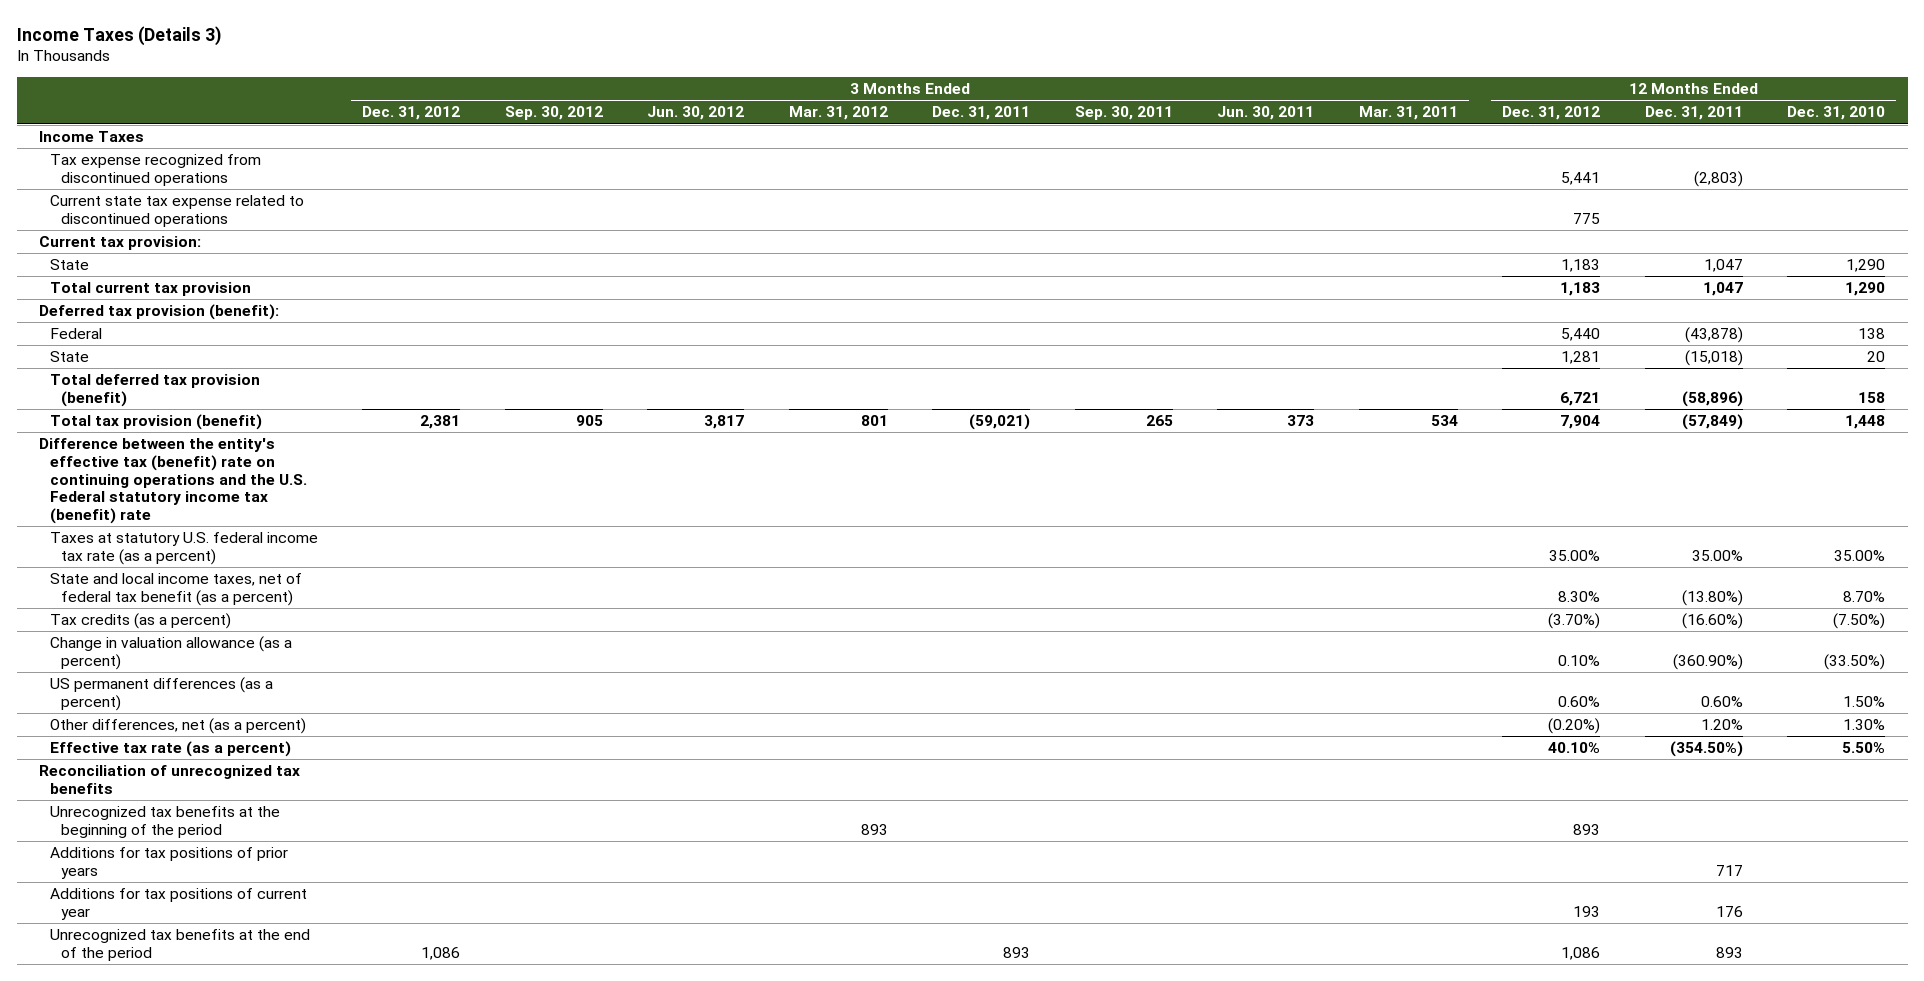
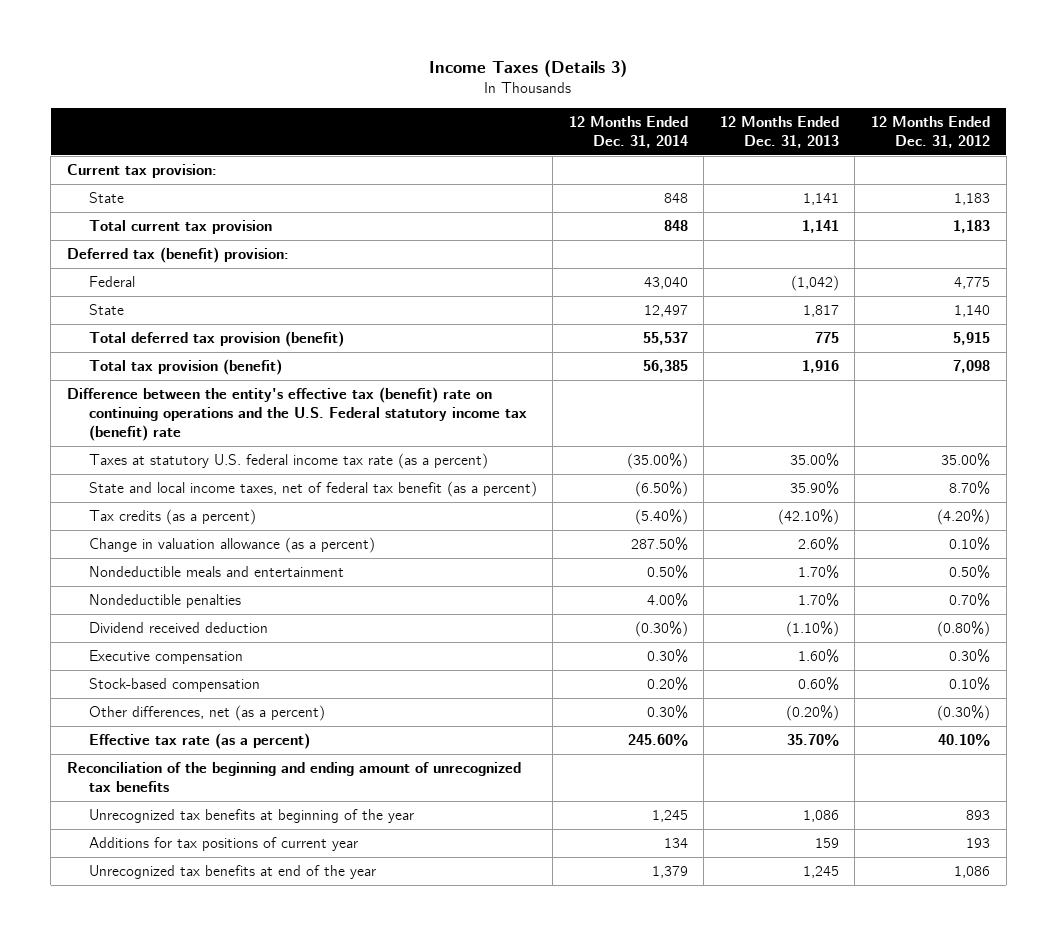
- | 3 Months Ended Dec. 31, 2012 | 3 Months Ended Sep. 30, 2012 | 3 Months Ended Jun. 30, 2012 | 3 Months Ended Mar. 31, 2012 | 3 Months Ended Dec. 31, 2011 | 3 Months Ended Sep. 30, 2011 | 3 Months Ended Jun. 30, 2011 | 3 Months Ended Mar. 31, 2011 | 12 Months Ended Dec. 31, 2012 | 12 Months Ended Dec. 31, 2011 | 12 Months Ended Dec. 31, 2010
+ | 12 Months Ended Dec. 31, 2014 | 12 Months Ended Dec. 31, 2013 | 12 Months Ended Dec. 31, 2012
- Income Taxes
- Tax expense recognized from discontinued operations | | | | | | | | | 5,441 | (2,803) |
- Current state tax expense related to discontinued operations | | | | | | | | | 775 | |
- Deferred tax provision (benefit):
- Federal | | | | | | | | | 5,440 | (43,878) | 138
- State | | | | | | | | | 1,281 | (15,018) | 20
- Total deferred tax provision (benefit) | | | | | | | | | 6,721 | (58,896) | 158
- Total tax provision (benefit) | 2,381 | 905 | 3,817 | 801 | (59,021) | 265 | 373 | 534 | 7,904 | (57,849) | 1,448
+ Deferred tax (benefit) provision:
+ Federal | 43,040 | (1,042) | 4,775
+ State | 12,497 | 1,817 | 1,140
+ Total deferred tax provision (benefit) | 55,537 | 775 | 5,915
+ Total tax provision (benefit) | 56,385 | 1,916 | 7,098
- State and local income taxes, net of federal tax benefit (as a percent) | | | | | | | | | 8.30% | (13.80%) | 8.70%
- Tax credits (as a percent) | | | | | | | | | (3.70%) | (16.60%) | (7.50%)
+ State and local income taxes, net of federal tax benefit (as a percent) | (6.50%) | 35.90% | 8.70%
+ Tax credits (as a percent) | (5.40%) | (42.10%) | (4.20%)
- US permanent differences (as a percent) | | | | | | | | | 0.60% | 0.60% | 1.50%
- Other differences, net (as a percent) | | | | | | | | | (0.20%) | 1.20% | 1.30%
+ Nondeductible meals and entertainment | 0.50% | 1.70% | 0.50%
+ Nondeductible penalties | 4.00% | 1.70% | 0.70%
+ Dividend received deduction | (0.30%) | (1.10%) | (0.80%)
+ Executive compensation | 0.30% | 1.60% | 0.30%
+ Stock-based compensation | 0.20% | 0.60% | 0.10%
+ Other differences, net (as a percent) | 0.30% | (0.20%) | (0.30%)
- Reconciliation of unrecognized tax benefits
- Unrecognized tax benefits at the beginning of the period | | | | 893 | | | | | 893 | |
- Additions for tax positions of prior years | | | | | | | | | | 717 |
+ Reconciliation of the beginning and ending amount of unrecognized tax benefits
+ Unrecognized tax benefits at beginning of the year | 1,245 | 1,086 | 893
- Unrecognized tax benefits at the end of the period | 1,086 | | | | 893 | | | | 1,086 | 893 |
+ Unrecognized tax benefits at end of the year | 1,379 | 1,245 | 1,086

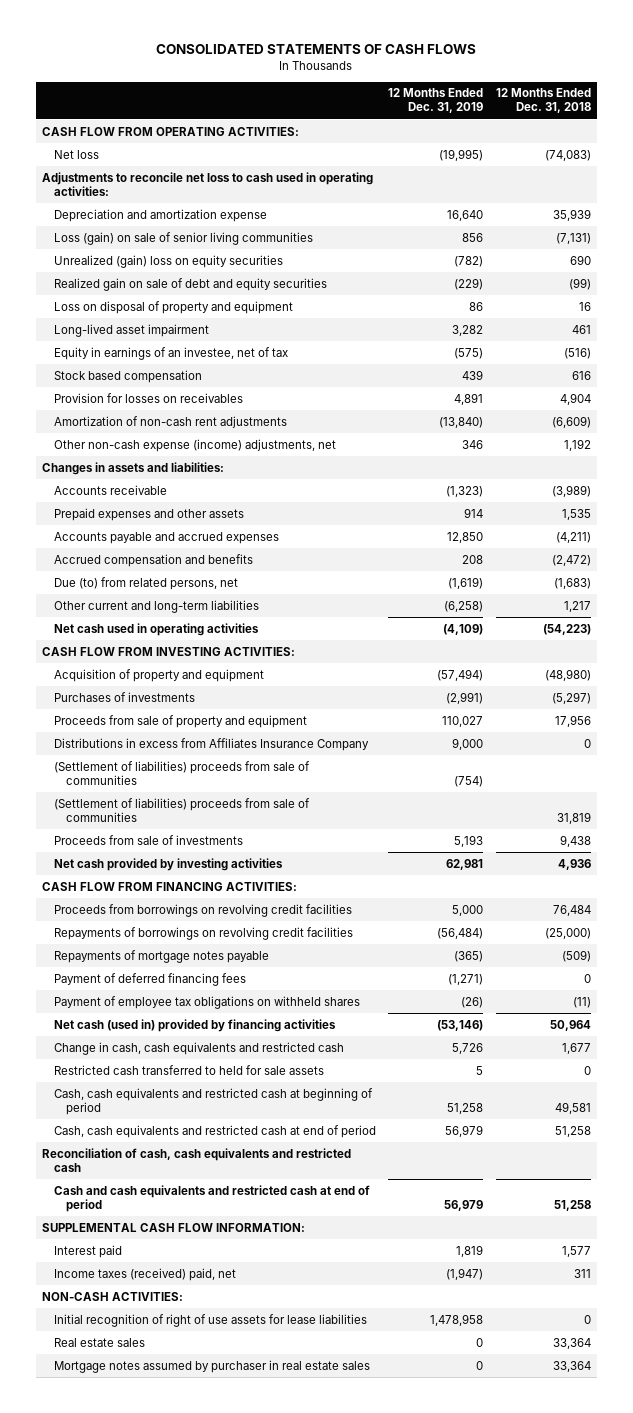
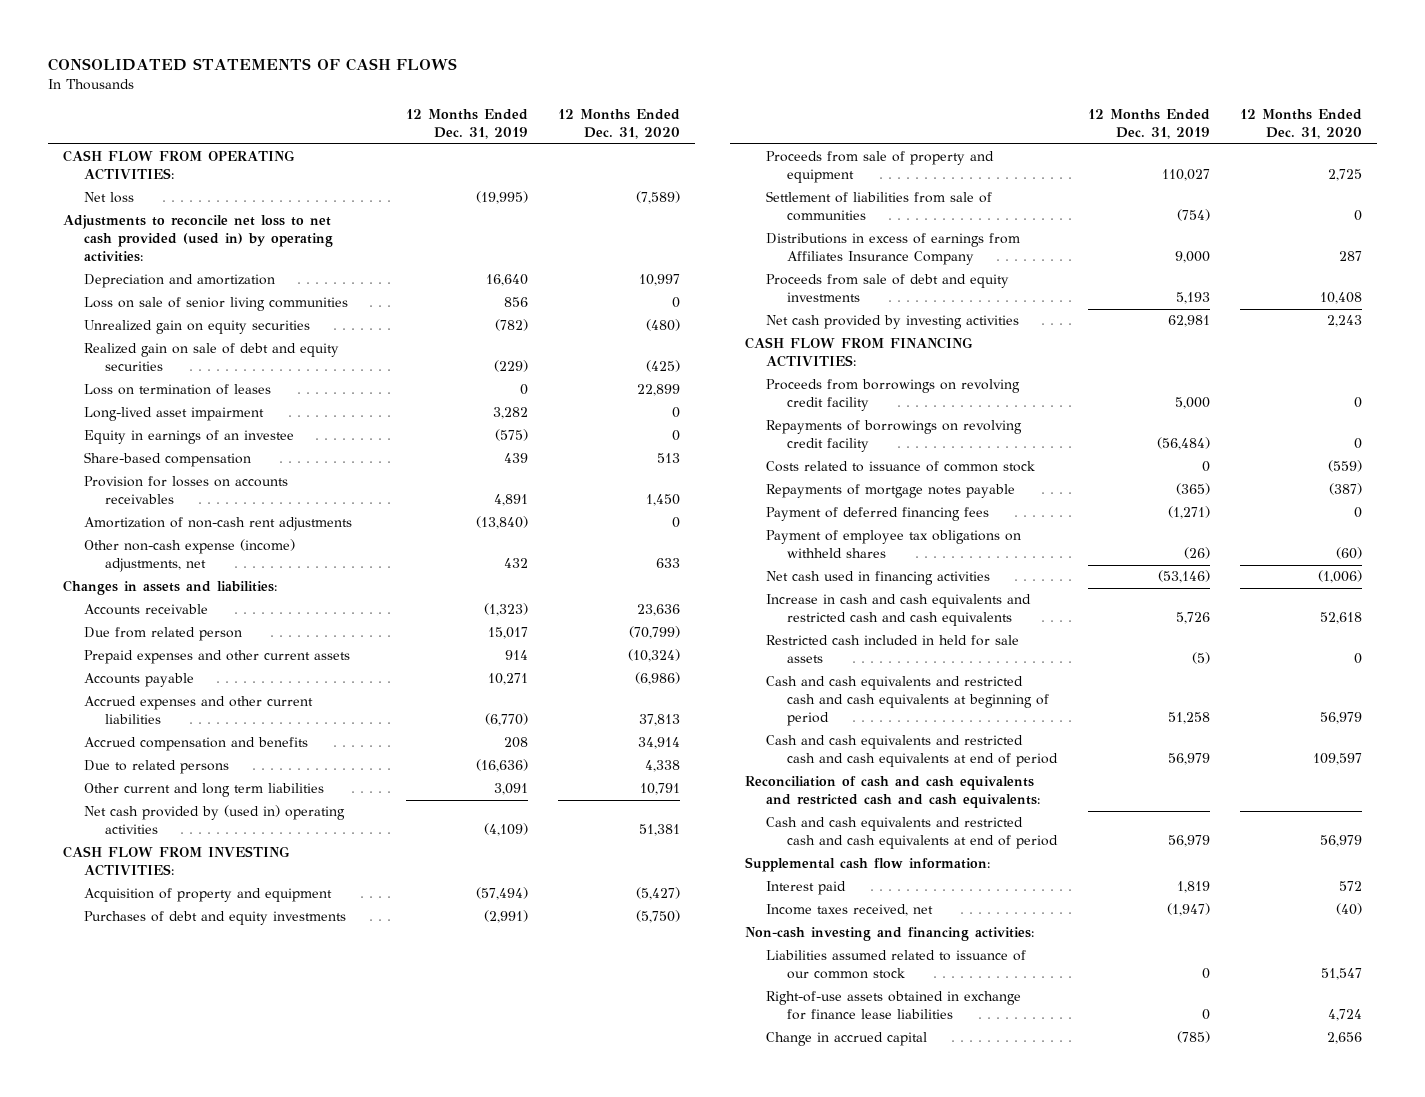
- | 12 Months Ended Dec. 31, 2019 | 12 Months Ended Dec. 31, 2018
+ | 12 Months Ended Dec. 31, 2019 | 12 Months Ended Dec. 31, 2020
- Adjustments to reconcile net loss to cash used in operating activities:
- Depreciation and amortization expense | 16,640 | 35,939
- Loss (gain) on sale of senior living communities | 856 | (7,131)
- Unrealized (gain) loss on equity securities | (782) | 690
+ Adjustments to reconcile net loss to net cash provided (used in) by operating activities:
+ Depreciation and amortization | 16,640 | 10,997
+ Loss on sale of senior living communities | 856 | 0
+ Unrealized gain on equity securities | (782) | (480)
- Loss on disposal of property and equipment | 86 | 16
+ Loss on termination of leases | 0 | 22,899
- Equity in earnings of an investee, net of tax | (575) | (516)
- Stock based compensation | 439 | 616
- Provision for losses on receivables | 4,891 | 4,904
+ Equity in earnings of an investee | (575) | 0
+ Share-based compensation | 439 | 513
+ Provision for losses on accounts receivables | 4,891 | 1,450
- Other non-cash expense (income) adjustments, net | 346 | 1,192
+ Other non-cash expense (income) adjustments, net | 432 | 633
- Prepaid expenses and other assets | 914 | 1,535
- Accounts payable and accrued expenses | 12,850 | (4,211)
+ Due from related person | 15,017 | (70,799)
+ Prepaid expenses and other current assets | 914 | (10,324)
+ Accounts payable | 10,271 | (6,986)
+ Accrued expenses and other current liabilities | (6,770) | 37,813
- Due (to) from related persons, net | (1,619) | (1,683)
- Other current and long-term liabilities | (6,258) | 1,217
- Net cash used in operating activities | (4,109) | (54,223)
+ Due to related persons | (16,636) | 4,338
+ Other current and long term liabilities | 3,091 | 10,791
+ Net cash provided by (used in) operating activities | (4,109) | 51,381
- Purchases of investments | (2,991) | (5,297)
+ Purchases of debt and equity investments | (2,991) | (5,750)
- Distributions in excess from Affiliates Insurance Company | 9,000 | 0
- (Settlement of liabilities) proceeds from sale of communities | (754) |
- (Settlement of liabilities) proceeds from sale of communities | | 31,819
- Proceeds from sale of investments | 5,193 | 9,438
+ Settlement of liabilities from sale of communities | (754) | 0
+ Distributions in excess of earnings from Affiliates Insurance Company | 9,000 | 287
+ Proceeds from sale of debt and equity investments | 5,193 | 10,408
- Proceeds from borrowings on revolving credit facilities | 5,000 | 76,484
- Repayments of borrowings on revolving credit facilities | (56,484) | (25,000)
+ Proceeds from borrowings on revolving credit facility | 5,000 | 0
+ Repayments of borrowings on revolving credit facility | (56,484) | 0
+ Costs related to issuance of common stock | 0 | (559)
- Net cash (used in) provided by financing activities | (53,146) | 50,964
- Change in cash, cash equivalents and restricted cash | 5,726 | 1,677
- Restricted cash transferred to held for sale assets | 5 | 0
- Cash, cash equivalents and restricted cash at beginning of period | 51,258 | 49,581
- Cash, cash equivalents and restricted cash at end of period | 56,979 | 51,258
- Reconciliation of cash, cash equivalents and restricted cash
- Cash and cash equivalents and restricted cash at end of period | 56,979 | 51,258
- SUPPLEMENTAL CASH FLOW INFORMATION:
+ Net cash used in financing activities | (53,146) | (1,006)
+ Increase in cash and cash equivalents and restricted cash and cash equivalents | 5,726 | 52,618
+ Restricted cash included in held for sale assets | (5) | 0
+ Cash and cash equivalents and restricted cash and cash equivalents at beginning of period | 51,258 | 56,979
+ Cash and cash equivalents and restricted cash and cash equivalents at end of period | 56,979 | 109,597
+ Reconciliation of cash and cash equivalents and restricted cash and cash equivalents:
+ Cash and cash equivalents and restricted cash and cash equivalents at end of period | 56,979 | 56,979
+ Supplemental cash flow information:
- Income taxes (received) paid, net | (1,947) | 311
- NON-CASH ACTIVITIES:
- Initial recognition of right of use assets for lease liabilities | 1,478,958 | 0
- Real estate sales | 0 | 33,364
- Mortgage notes assumed by purchaser in real estate sales | 0 | 33,364
+ Income taxes received, net | (1,947) | (40)
+ Non-cash investing and financing activities:
+ Liabilities assumed related to issuance of our common stock | 0 | 51,547
+ Right-of-use assets obtained in exchange for finance lease liabilities | 0 | 4,724
+ Change in accrued capital | (785) | 2,656

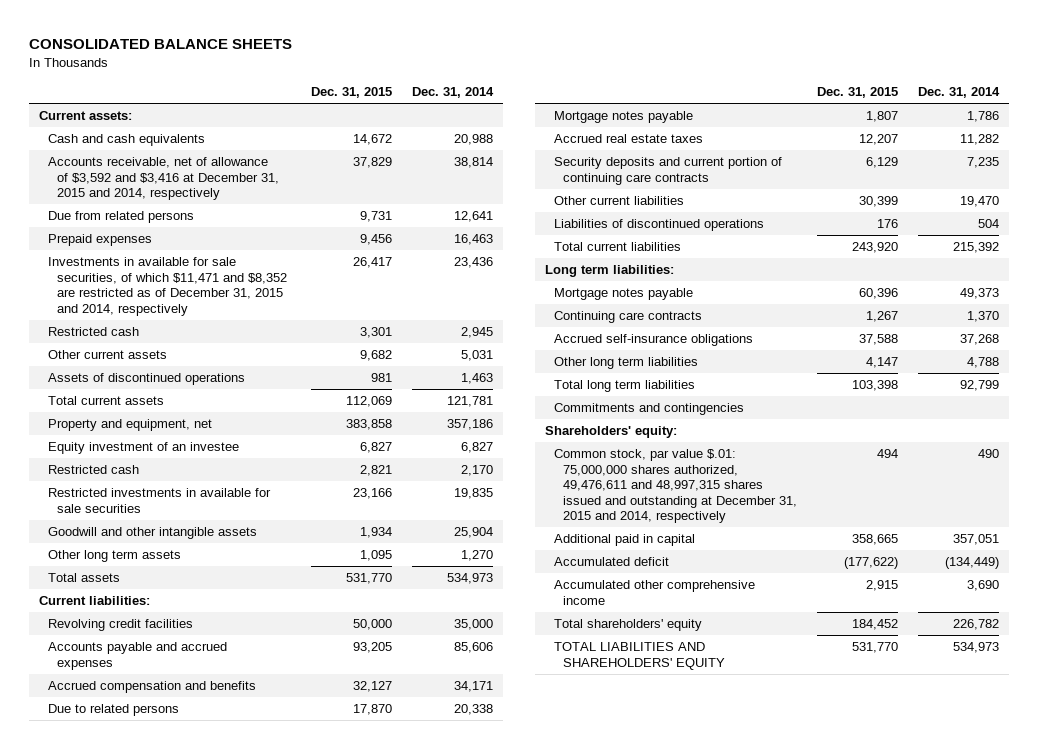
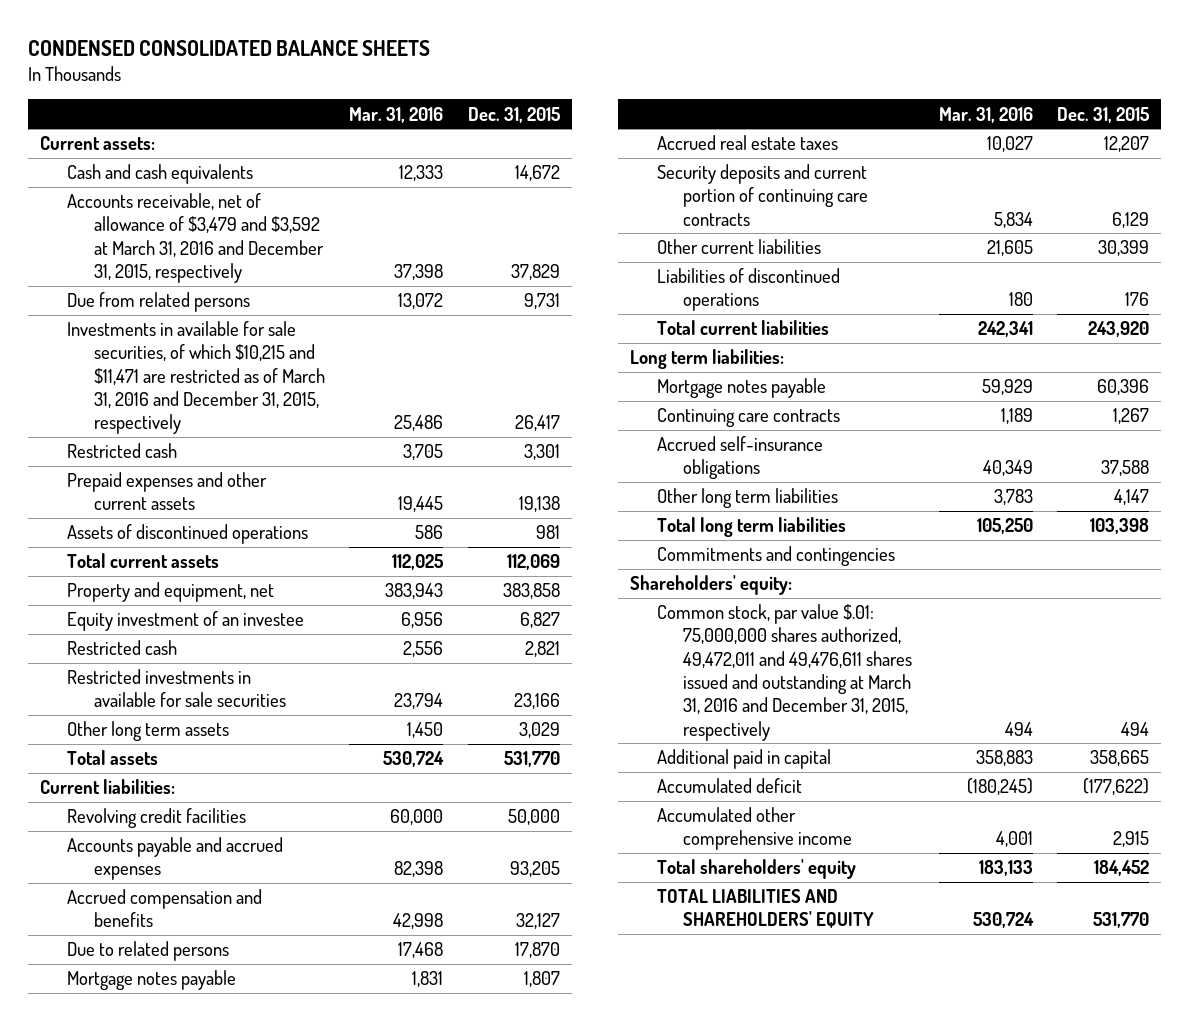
- CONSOLIDATED BALANCE SHEETS
+ CONDENSED CONSOLIDATED BALANCE SHEETS
- | Dec. 31, 2015 | Dec. 31, 2014
+ | Mar. 31, 2016 | Dec. 31, 2015
- Accounts receivable, net of allowance of $3,592 and $3,416 at December 31, 2015 and 2014, respectively | 37,829 | 38,814
+ Accounts receivable, net of allowance of $3,479 and $3,592 at March 31, 2016 and December 31, 2015, respectively | 37,398 | 37,829
- Prepaid expenses | 9,456 | 16,463
- Investments in available for sale securities, of which $11,471 and $8,352 are restricted as of December 31, 2015 and 2014, respectively | 26,417 | 23,436
+ Investments in available for sale securities, of which $10,215 and $11,471 are restricted as of March 31, 2016 and December 31, 2015, respectively | 25,486 | 26,417
- Other current assets | 9,682 | 5,031
+ Prepaid expenses and other current assets | 19,445 | 19,138
- Goodwill and other intangible assets | 1,934 | 25,904
- Other long term assets | 1,095 | 1,270
+ Other long term assets | 1,450 | 3,029
- Common stock, par value $.01: 75,000,000 shares authorized, 49,476,611 and 48,997,315 shares issued and outstanding at December 31, 2015 and 2014, respectively | 494 | 490
+ Common stock, par value $.01: 75,000,000 shares authorized, 49,472,011 and 49,476,611 shares issued and outstanding at March 31, 2016 and December 31, 2015, respectively | 494 | 494

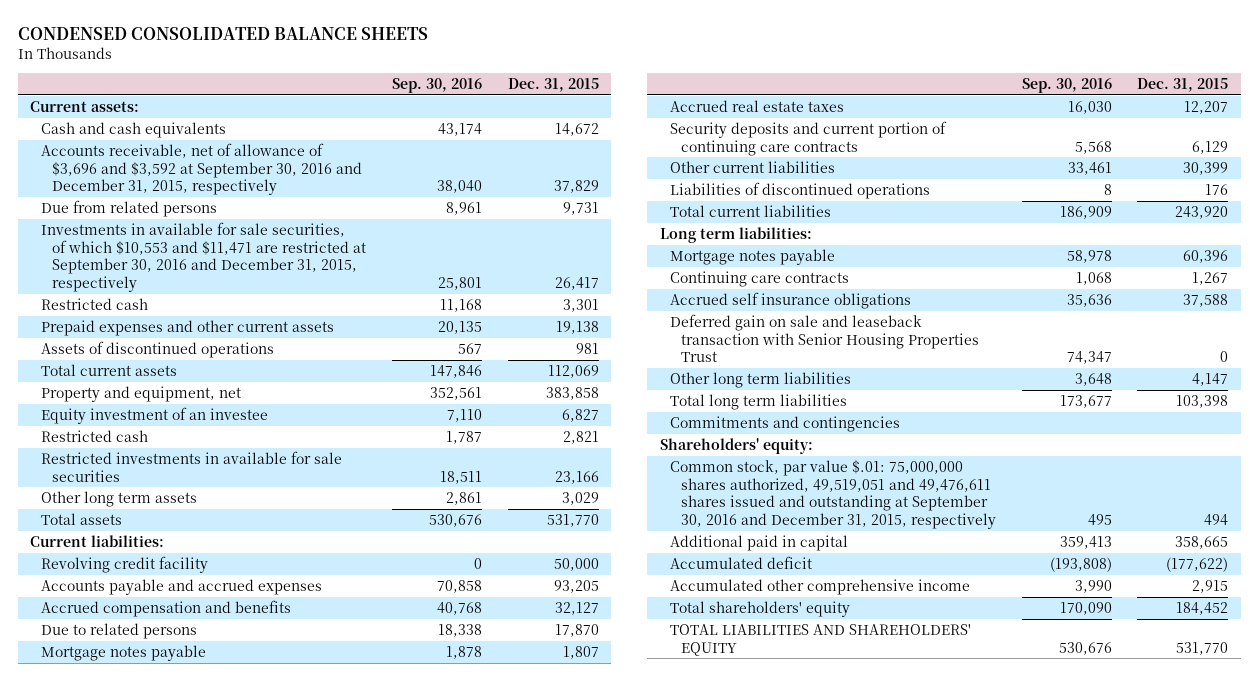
- | Mar. 31, 2016 | Dec. 31, 2015
+ | Sep. 30, 2016 | Dec. 31, 2015
- Accounts receivable, net of allowance of $3,479 and $3,592 at March 31, 2016 and December 31, 2015, respectively | 37,398 | 37,829
+ Accounts receivable, net of allowance of $3,696 and $3,592 at September 30, 2016 and December 31, 2015, respectively | 38,040 | 37,829
- Investments in available for sale securities, of which $10,215 and $11,471 are restricted as of March 31, 2016 and December 31, 2015, respectively | 25,486 | 26,417
+ Investments in available for sale securities, of which $10,553 and $11,471 are restricted at September 30, 2016 and December 31, 2015, respectively | 25,801 | 26,417
- Revolving credit facilities | 60,000 | 50,000
+ Revolving credit facility | 0 | 50,000
- Accrued self-insurance obligations | 40,349 | 37,588
+ Accrued self insurance obligations | 35,636 | 37,588
+ Deferred gain on sale and leaseback transaction with Senior Housing Properties Trust | 74,347 | 0
- Common stock, par value $.01: 75,000,000 shares authorized, 49,472,011 and 49,476,611 shares issued and outstanding at March 31, 2016 and December 31, 2015, respectively | 494 | 494
+ Common stock, par value $.01: 75,000,000 shares authorized, 49,519,051 and 49,476,611 shares issued and outstanding at September 30, 2016 and December 31, 2015, respectively | 495 | 494

